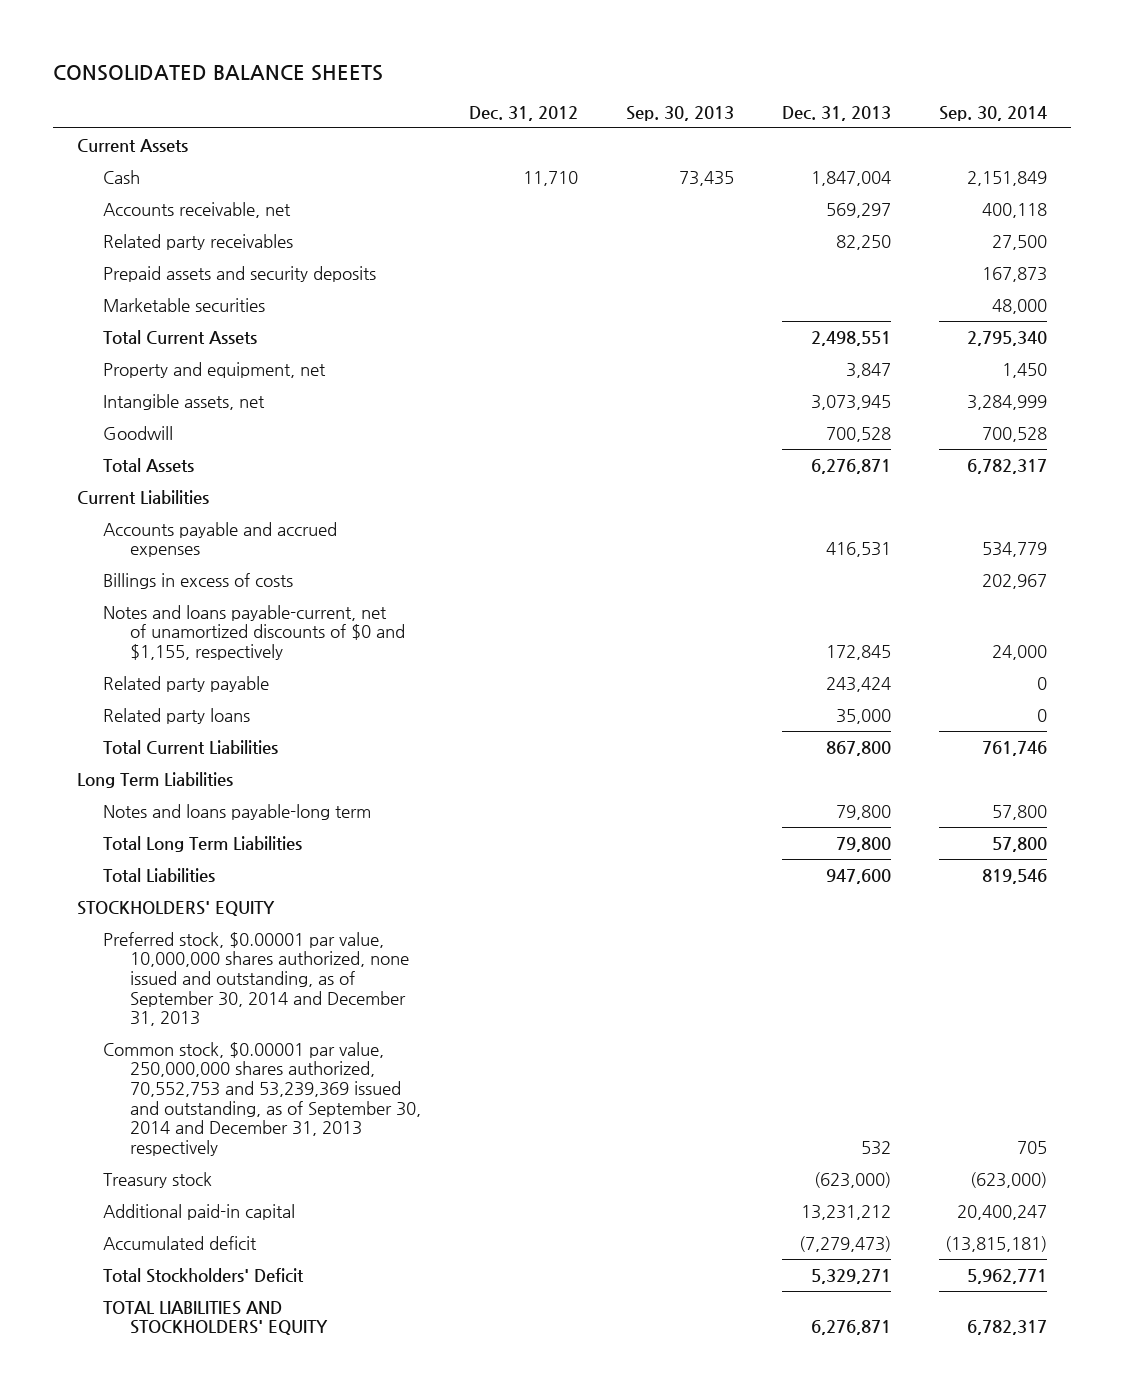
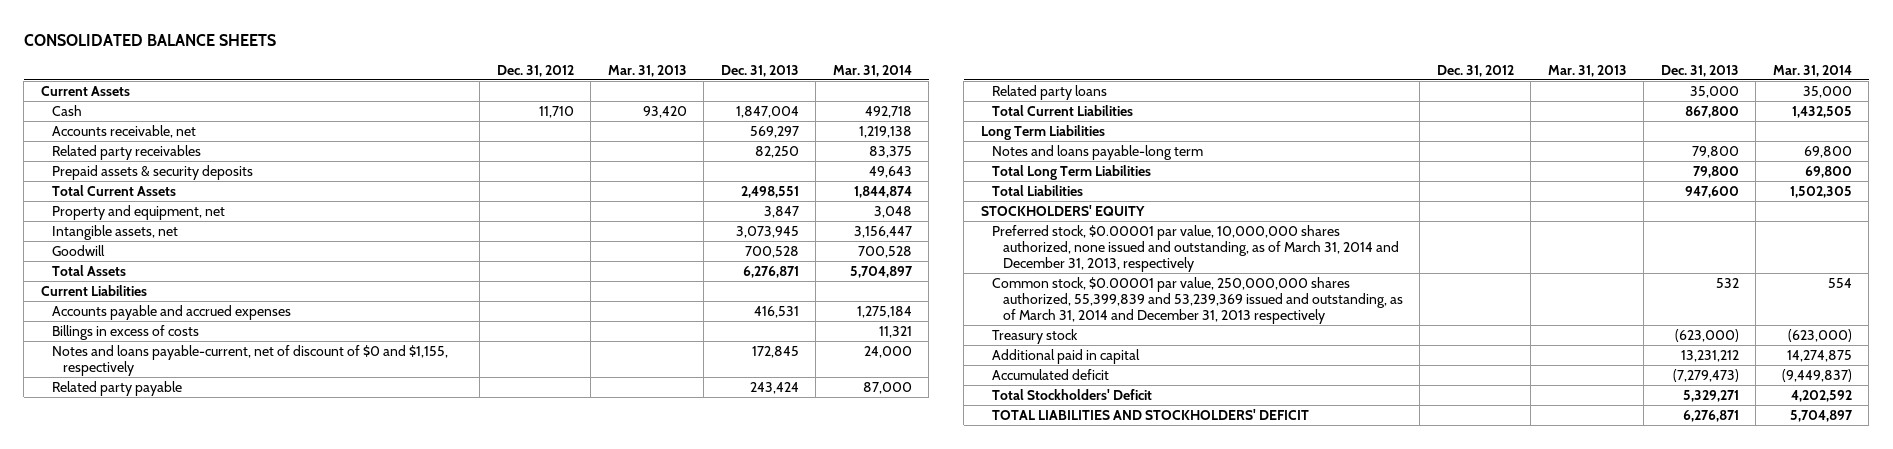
- | Dec. 31, 2012 | Sep. 30, 2013 | Dec. 31, 2013 | Sep. 30, 2014
+ | Dec. 31, 2012 | Mar. 31, 2013 | Dec. 31, 2013 | Mar. 31, 2014
- Prepaid assets and security deposits | | | | 167,873
- Marketable securities | | | | 48,000
+ Prepaid assets & security deposits | | | | 49,643
- Notes and loans payable-current, net of unamortized discounts of $0 and $1,155, respectively | | | 172,845 | 24,000
+ Notes and loans payable-current, net of discount of $0 and $1,155, respectively | | | 172,845 | 24,000
- Preferred stock, $0.00001 par value, 10,000,000 shares authorized, none issued and outstanding, as of September 30, 2014 and December 31, 2013
- Common stock, $0.00001 par value, 250,000,000 shares authorized, 70,552,753 and 53,239,369 issued and outstanding, as of September 30, 2014 and December 31, 2013 respectively | | | 532 | 705
+ Preferred stock, $0.00001 par value, 10,000,000 shares authorized, none issued and outstanding, as of March 31, 2014 and December 31, 2013, respectively
+ Common stock, $0.00001 par value, 250,000,000 shares authorized, 55,399,839 and 53,239,369 issued and outstanding, as of March 31, 2014 and December 31, 2013 respectively | | | 532 | 554
- Additional paid-in capital | | | 13,231,212 | 20,400,247
+ Additional paid in capital | | | 13,231,212 | 14,274,875
- TOTAL LIABILITIES AND STOCKHOLDERS' EQUITY | | | 6,276,871 | 6,782,317
+ TOTAL LIABILITIES AND STOCKHOLDERS' DEFICIT | | | 6,276,871 | 5,704,897

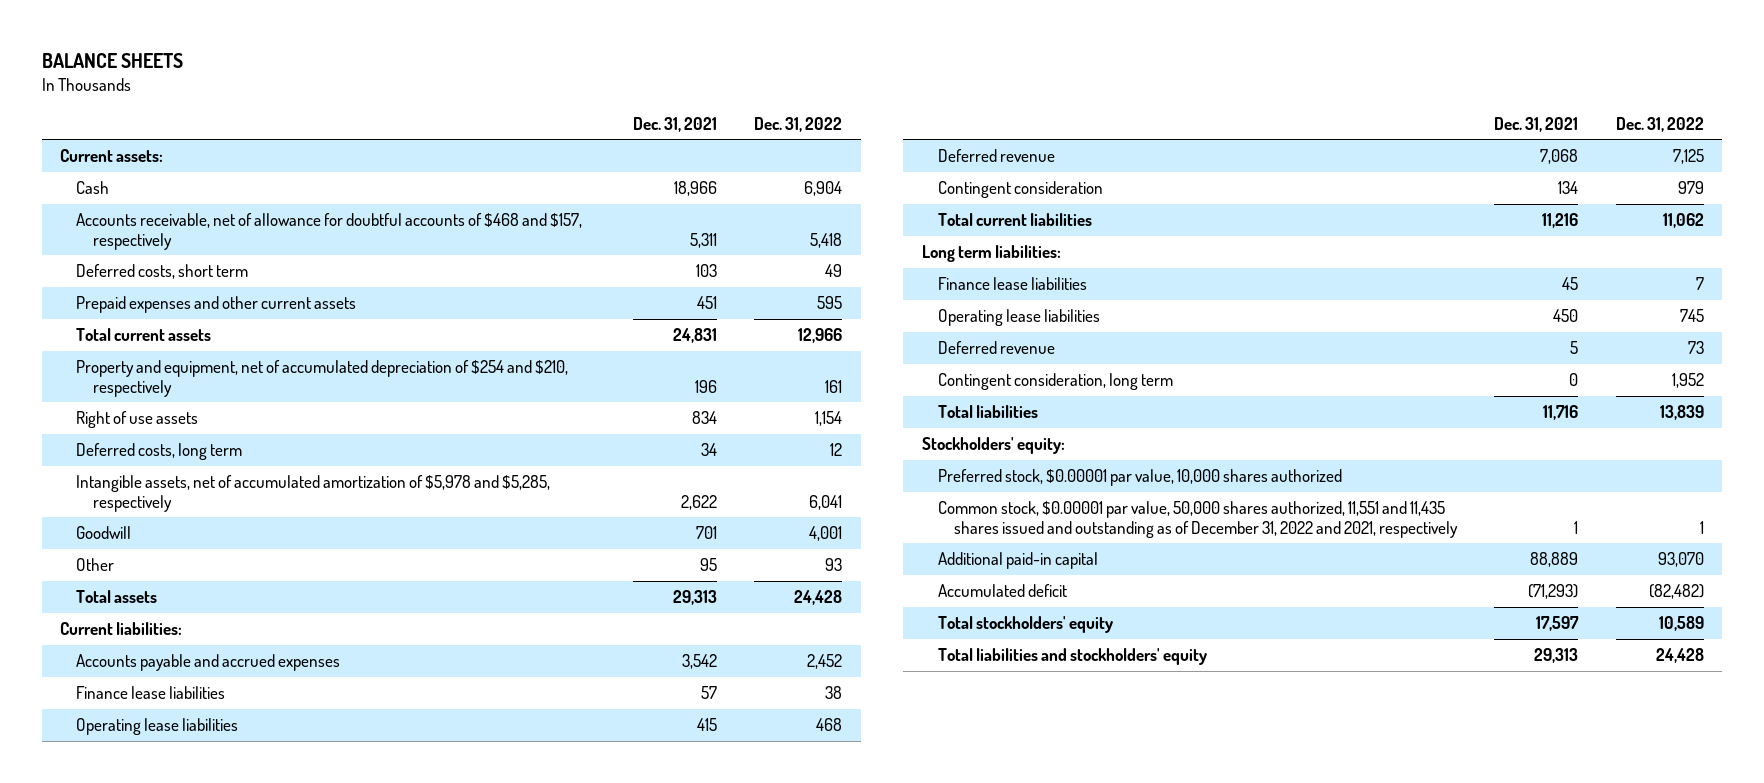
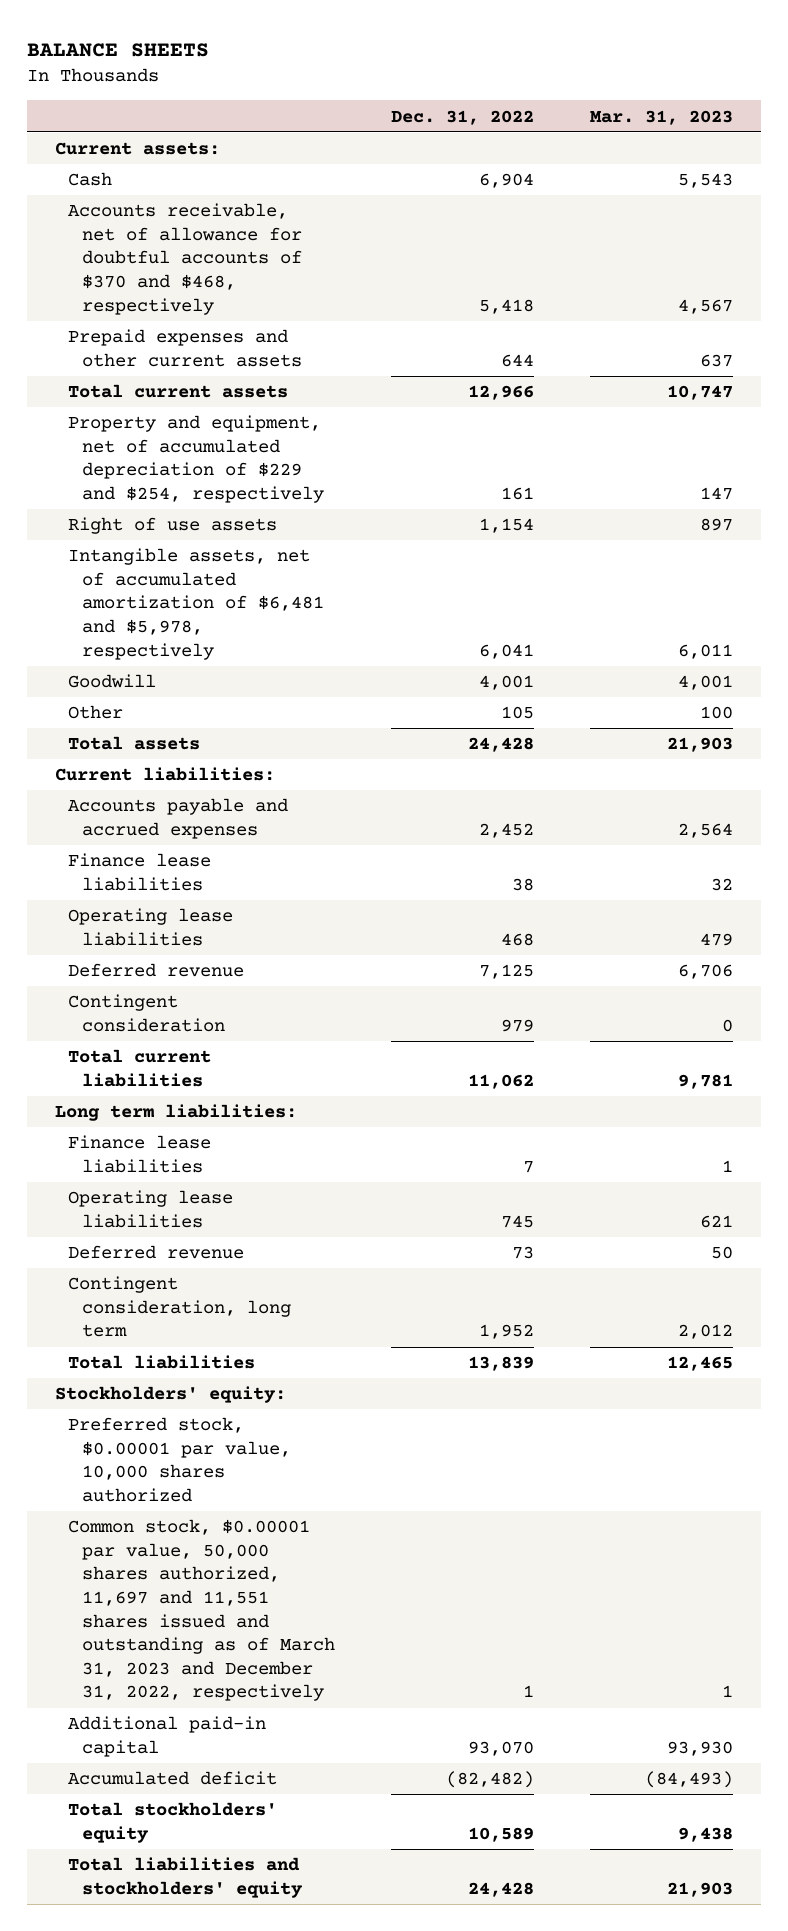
- | Dec. 31, 2021 | Dec. 31, 2022
+ | Dec. 31, 2022 | Mar. 31, 2023
- Accounts receivable, net of allowance for doubtful accounts of $468 and $157, respectively | 5,311 | 5,418
- Deferred costs, short term | 103 | 49
- Prepaid expenses and other current assets | 451 | 595
+ Accounts receivable, net of allowance for doubtful accounts of $370 and $468, respectively | 5,418 | 4,567
+ Prepaid expenses and other current assets | 644 | 637
- Property and equipment, net of accumulated depreciation of $254 and $210, respectively | 196 | 161
+ Property and equipment, net of accumulated depreciation of $229 and $254, respectively | 161 | 147
- Deferred costs, long term | 34 | 12
- Intangible assets, net of accumulated amortization of $5,978 and $5,285, respectively | 2,622 | 6,041
+ Intangible assets, net of accumulated amortization of $6,481 and $5,978, respectively | 6,041 | 6,011
- Other | 95 | 93
+ Other | 105 | 100
- Common stock, $0.00001 par value, 50,000 shares authorized, 11,551 and 11,435 shares issued and outstanding as of December 31, 2022 and 2021, respectively | 1 | 1
+ Common stock, $0.00001 par value, 50,000 shares authorized, 11,697 and 11,551 shares issued and outstanding as of March 31, 2023 and December 31, 2022, respectively | 1 | 1

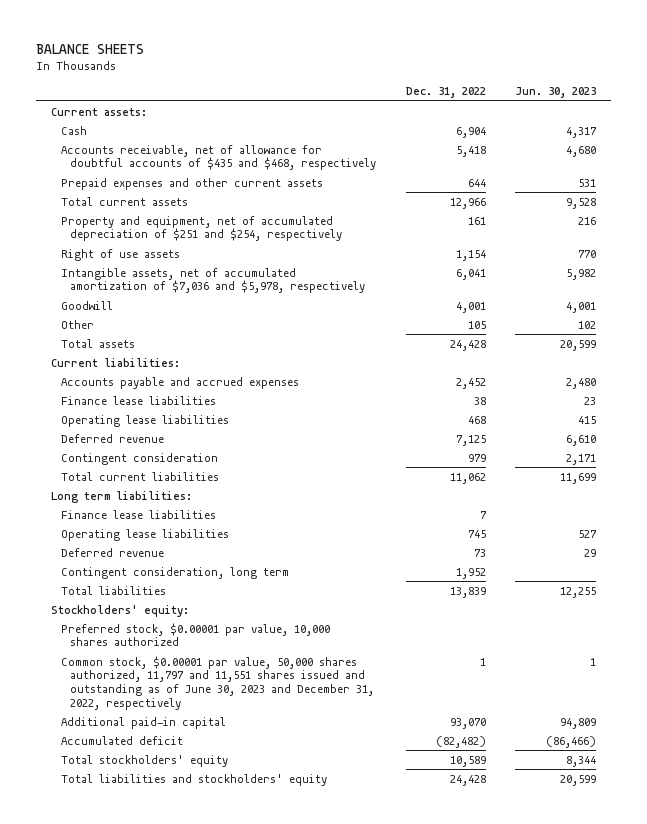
- | Dec. 31, 2022 | Mar. 31, 2023
+ | Dec. 31, 2022 | Jun. 30, 2023
- Accounts receivable, net of allowance for doubtful accounts of $370 and $468, respectively | 5,418 | 4,567
+ Accounts receivable, net of allowance for doubtful accounts of $435 and $468, respectively | 5,418 | 4,680
- Property and equipment, net of accumulated depreciation of $229 and $254, respectively | 161 | 147
+ Property and equipment, net of accumulated depreciation of $251 and $254, respectively | 161 | 216
- Intangible assets, net of accumulated amortization of $6,481 and $5,978, respectively | 6,041 | 6,011
+ Intangible assets, net of accumulated amortization of $7,036 and $5,978, respectively | 6,041 | 5,982
- Common stock, $0.00001 par value, 50,000 shares authorized, 11,697 and 11,551 shares issued and outstanding as of March 31, 2023 and December 31, 2022, respectively | 1 | 1
+ Common stock, $0.00001 par value, 50,000 shares authorized, 11,797 and 11,551 shares issued and outstanding as of June 30, 2023 and December 31, 2022, respectively | 1 | 1

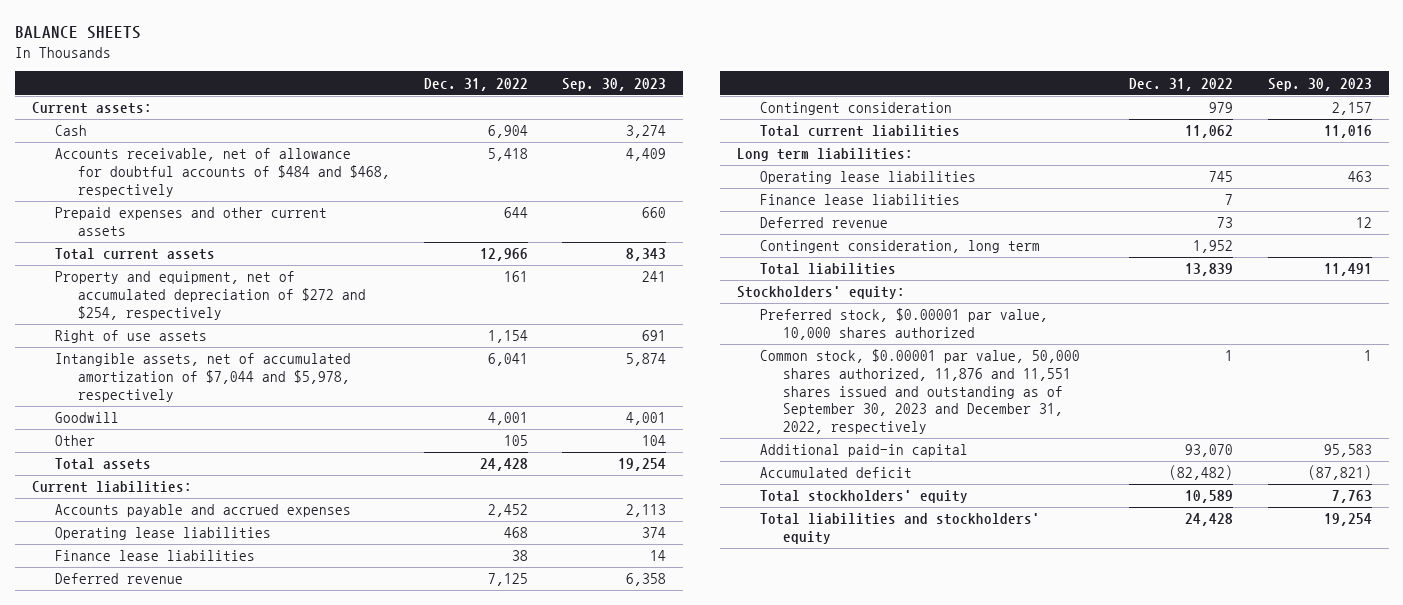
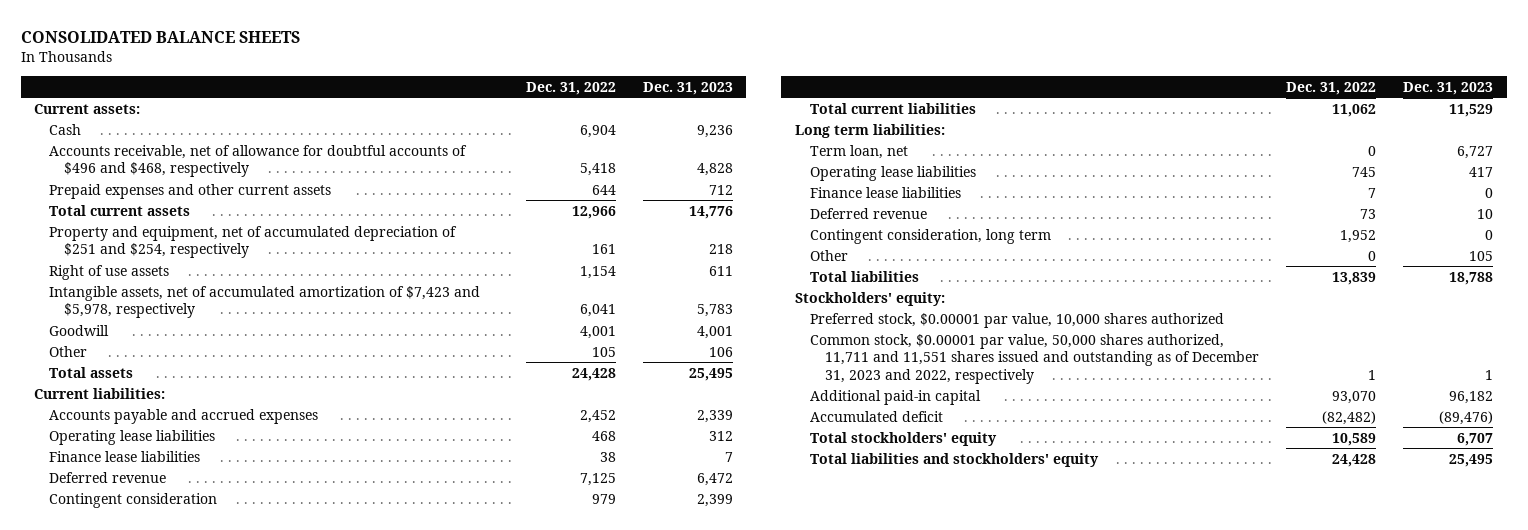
- BALANCE SHEETS
+ CONSOLIDATED BALANCE SHEETS
- | Dec. 31, 2022 | Sep. 30, 2023
+ | Dec. 31, 2022 | Dec. 31, 2023
- Accounts receivable, net of allowance for doubtful accounts of $484 and $468, respectively | 5,418 | 4,409
+ Accounts receivable, net of allowance for doubtful accounts of $496 and $468, respectively | 5,418 | 4,828
- Property and equipment, net of accumulated depreciation of $272 and $254, respectively | 161 | 241
+ Property and equipment, net of accumulated depreciation of $251 and $254, respectively | 161 | 218
- Intangible assets, net of accumulated amortization of $7,044 and $5,978, respectively | 6,041 | 5,874
+ Intangible assets, net of accumulated amortization of $7,423 and $5,978, respectively | 6,041 | 5,783
+ Term loan, net | 0 | 6,727
+ Other | 0 | 105
- Common stock, $0.00001 par value, 50,000 shares authorized, 11,876 and 11,551 shares issued and outstanding as of September 30, 2023 and December 31, 2022, respectively | 1 | 1
+ Common stock, $0.00001 par value, 50,000 shares authorized, 11,711 and 11,551 shares issued and outstanding as of December 31, 2023 and 2022, respectively | 1 | 1

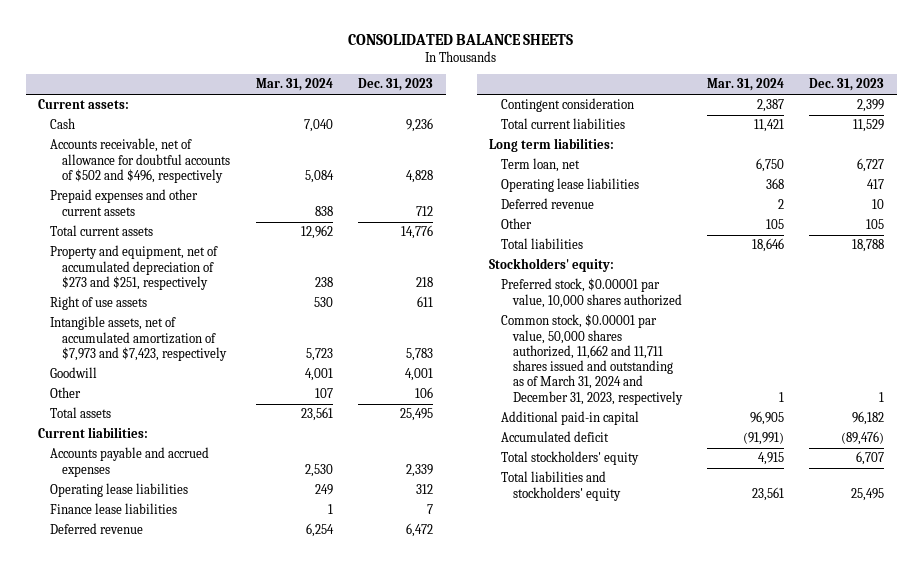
- | Dec. 31, 2022 | Dec. 31, 2023
+ | Mar. 31, 2024 | Dec. 31, 2023
- Accounts receivable, net of allowance for doubtful accounts of $496 and $468, respectively | 5,418 | 4,828
+ Accounts receivable, net of allowance for doubtful accounts of $502 and $496, respectively | 5,084 | 4,828
- Property and equipment, net of accumulated depreciation of $251 and $254, respectively | 161 | 218
+ Property and equipment, net of accumulated depreciation of $273 and $251, respectively | 238 | 218
- Intangible assets, net of accumulated amortization of $7,423 and $5,978, respectively | 6,041 | 5,783
+ Intangible assets, net of accumulated amortization of $7,973 and $7,423, respectively | 5,723 | 5,783
- Finance lease liabilities | 7 | 0
- Contingent consideration, long term | 1,952 | 0
- Common stock, $0.00001 par value, 50,000 shares authorized, 11,711 and 11,551 shares issued and outstanding as of December 31, 2023 and 2022, respectively | 1 | 1
+ Common stock, $0.00001 par value, 50,000 shares authorized, 11,662 and 11,711 shares issued and outstanding as of March 31, 2024 and December 31, 2023, respectively | 1 | 1

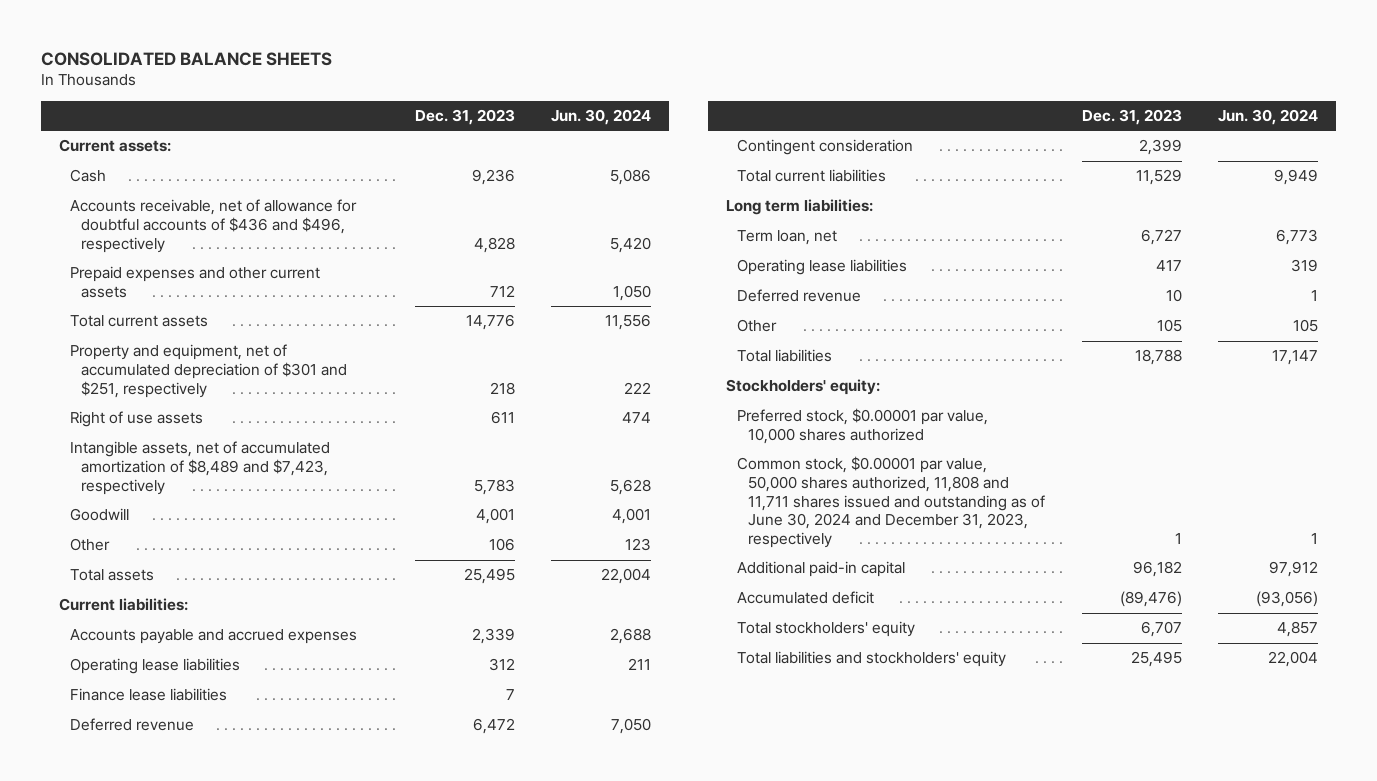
- | Mar. 31, 2024 | Dec. 31, 2023
+ | Dec. 31, 2023 | Jun. 30, 2024
- Accounts receivable, net of allowance for doubtful accounts of $502 and $496, respectively | 5,084 | 4,828
+ Accounts receivable, net of allowance for doubtful accounts of $436 and $496, respectively | 4,828 | 5,420
- Property and equipment, net of accumulated depreciation of $273 and $251, respectively | 238 | 218
+ Property and equipment, net of accumulated depreciation of $301 and $251, respectively | 218 | 222
- Intangible assets, net of accumulated amortization of $7,973 and $7,423, respectively | 5,723 | 5,783
+ Intangible assets, net of accumulated amortization of $8,489 and $7,423, respectively | 5,783 | 5,628
- Common stock, $0.00001 par value, 50,000 shares authorized, 11,662 and 11,711 shares issued and outstanding as of March 31, 2024 and December 31, 2023, respectively | 1 | 1
+ Common stock, $0.00001 par value, 50,000 shares authorized, 11,808 and 11,711 shares issued and outstanding as of June 30, 2024 and December 31, 2023, respectively | 1 | 1

